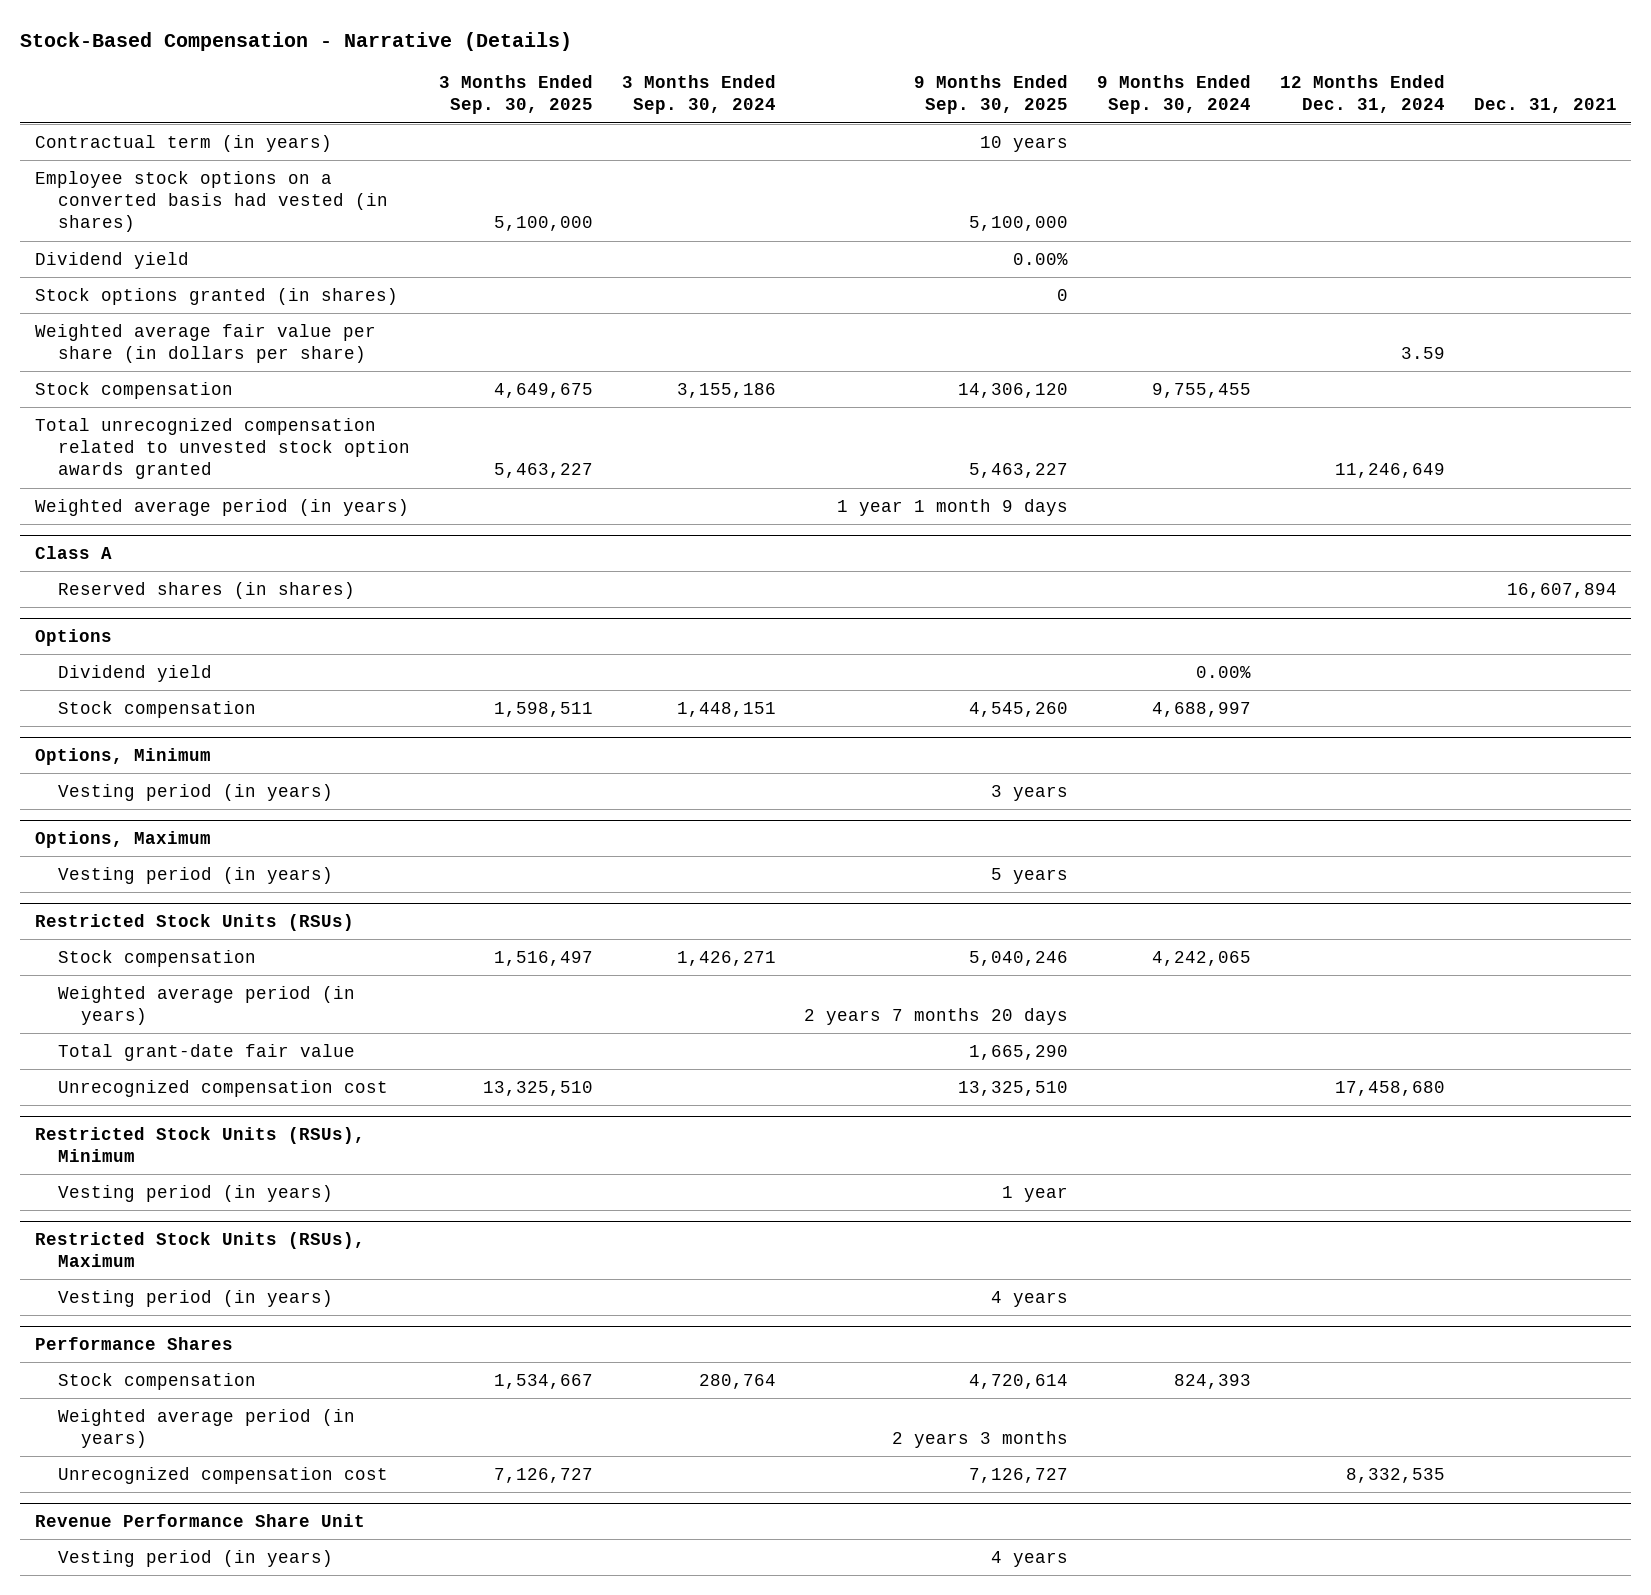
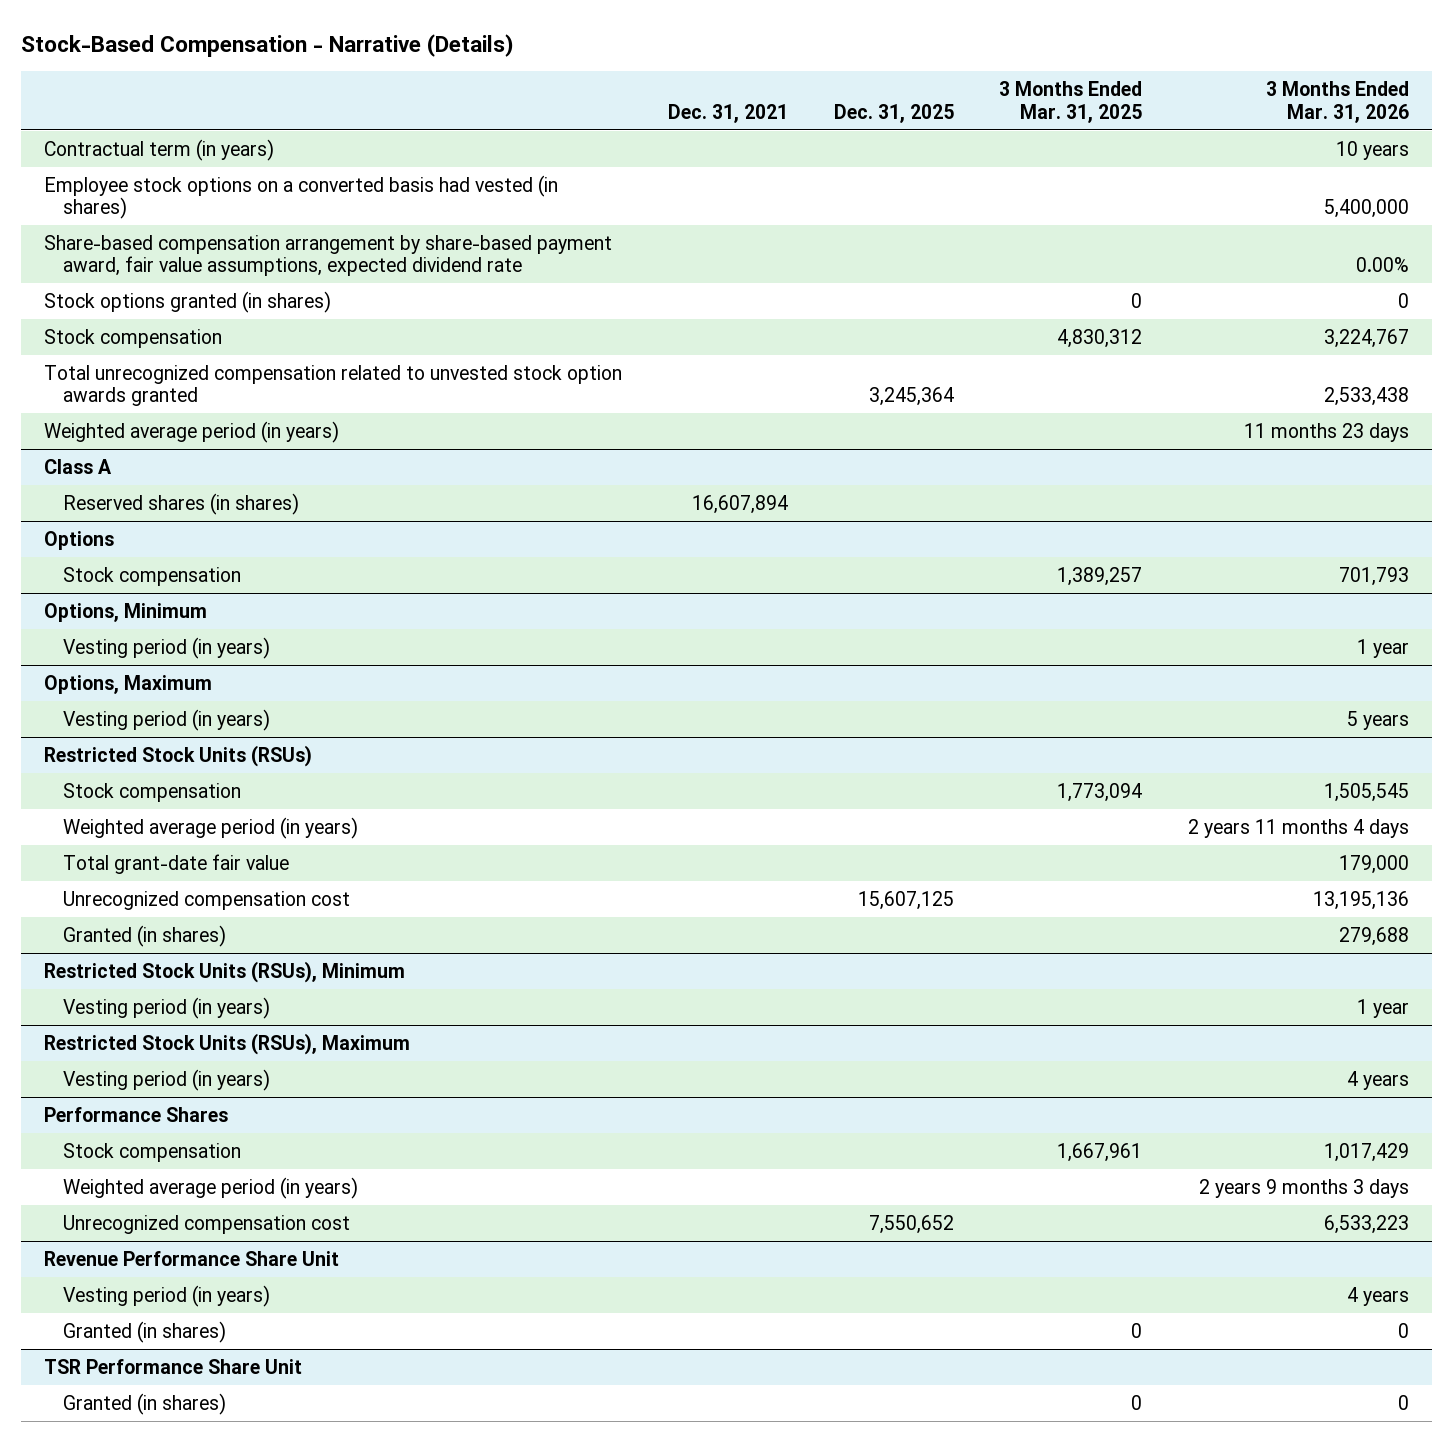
- | 3 Months Ended Sep. 30, 2025 | 3 Months Ended Sep. 30, 2024 | 9 Months Ended Sep. 30, 2025 | 9 Months Ended Sep. 30, 2024 | 12 Months Ended Dec. 31, 2024 | Dec. 31, 2021
+ | Dec. 31, 2021 | Dec. 31, 2025 | 3 Months Ended Mar. 31, 2025 | 3 Months Ended Mar. 31, 2026
- Dividend yield | | | 0.00% | | |
+ Share-based compensation arrangement by share-based payment award, fair value assumptions, expected dividend rate | | | | 0.00%
- Weighted average fair value per share (in dollars per share) | | | | | 3.59 |
@ Options
- Dividend yield | | | | 0.00% | |
@ Restricted Stock Units (RSUs)
+ Granted (in shares) | | | | 279,688
@ Revenue Performance Share Unit
+ Granted (in shares) | | | 0 | 0
+ TSR Performance Share Unit
+ Granted (in shares) | | | 0 | 0

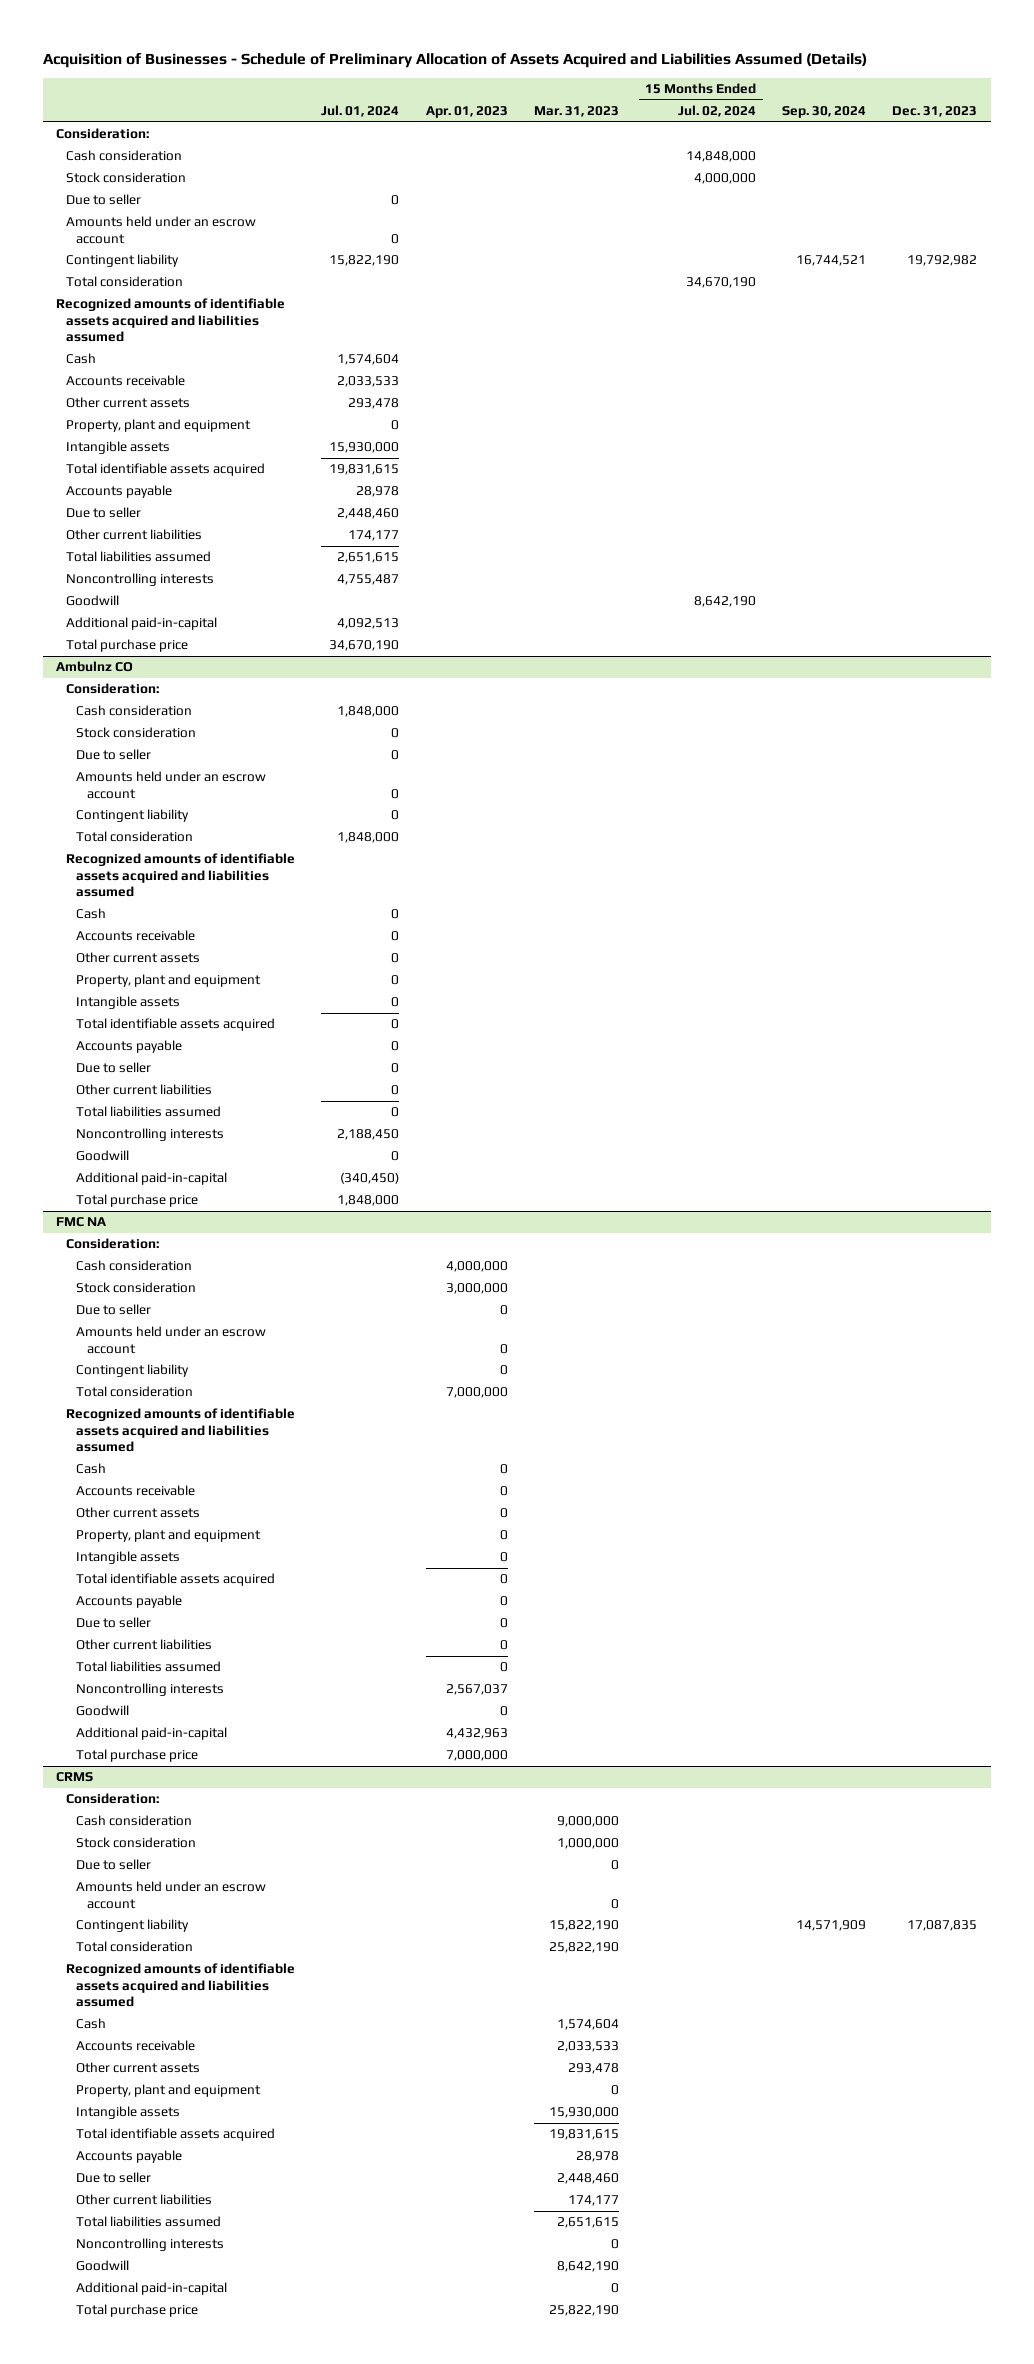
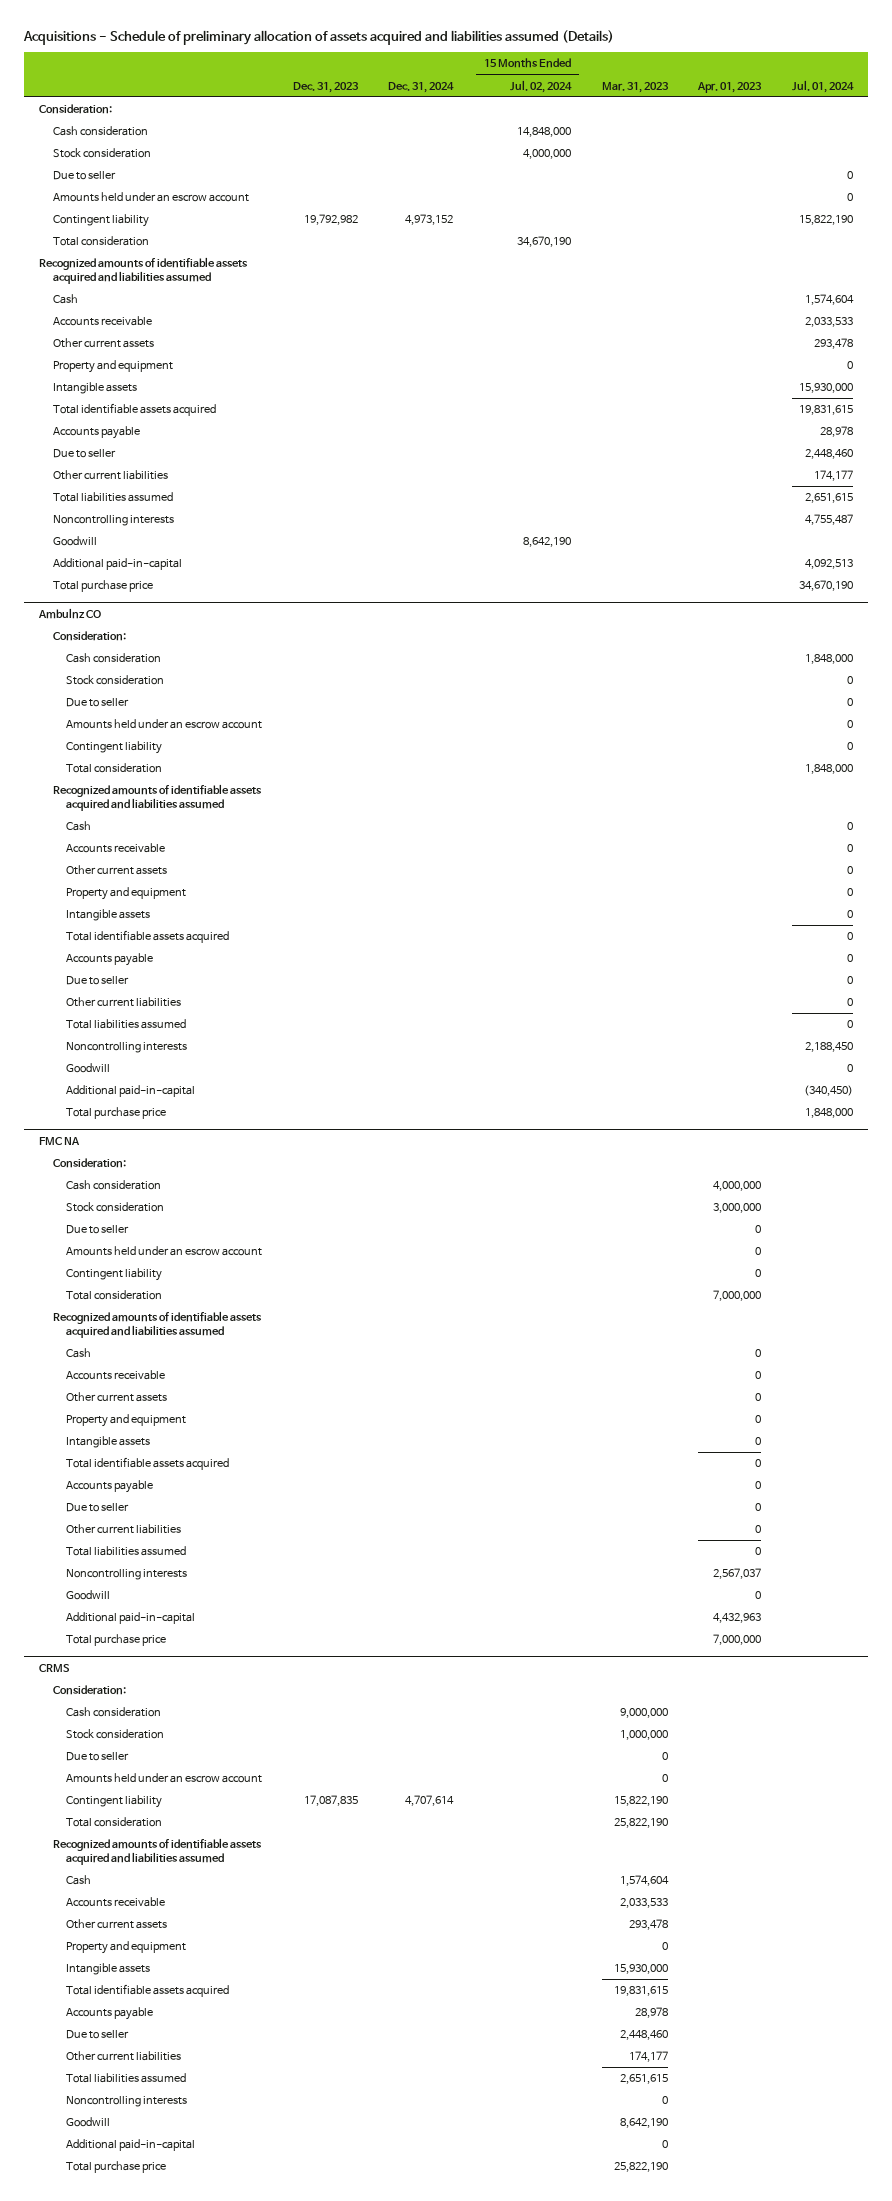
- Acquisition of Businesses - Schedule of Preliminary Allocation of Assets Acquired and Liabilities Assumed (Details)
+ Acquisitions - Schedule of preliminary allocation of assets acquired and liabilities assumed (Details)
- | Jul. 01, 2024 | Apr. 01, 2023 | Mar. 31, 2023 | 15 Months Ended Jul. 02, 2024 | Sep. 30, 2024 | Dec. 31, 2023
+ | Dec. 31, 2023 | Dec. 31, 2024 | 15 Months Ended Jul. 02, 2024 | Mar. 31, 2023 | Apr. 01, 2023 | Jul. 01, 2024
- Property, plant and equipment | 0 | | | | |
+ Property and equipment | | | | | | 0
@ Ambulnz CO
- Property, plant and equipment | 0 | | | | |
+ Property and equipment | | | | | | 0
@ FMC NA
- Property, plant and equipment | | 0 | | | |
+ Property and equipment | | | | | 0 |
@ CRMS
- Property, plant and equipment | | | 0 | | |
+ Property and equipment | | | | 0 | |

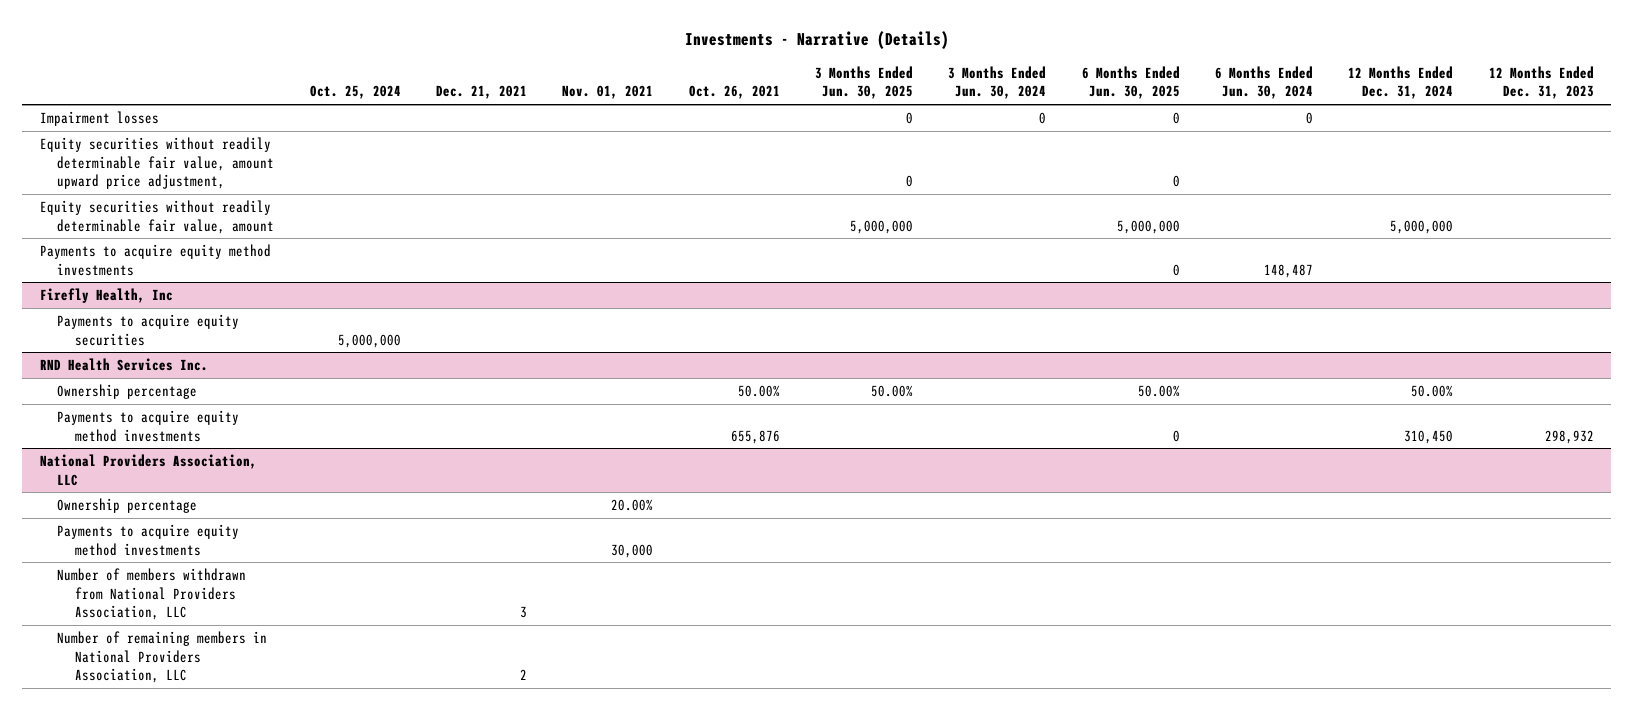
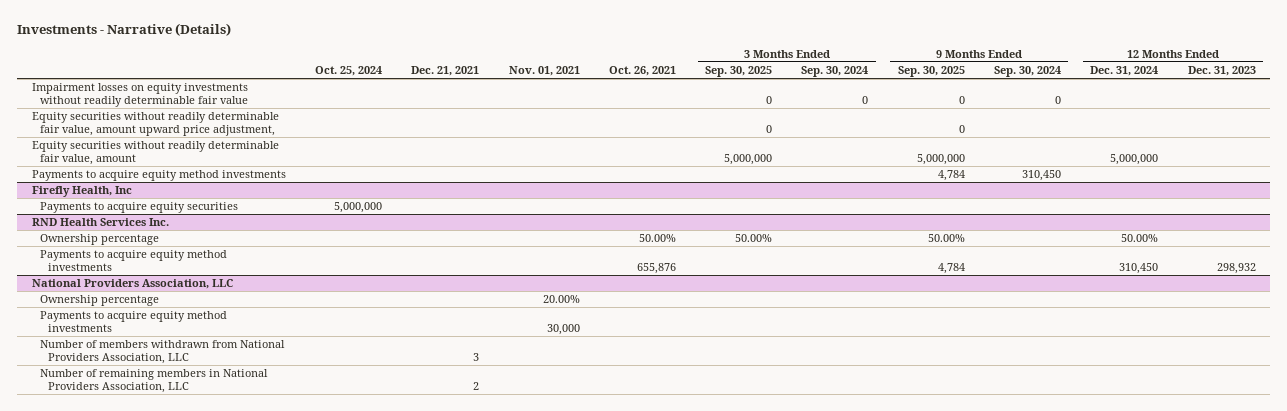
- | Oct. 25, 2024 | Dec. 21, 2021 | Nov. 01, 2021 | Oct. 26, 2021 | 3 Months Ended Jun. 30, 2025 | 3 Months Ended Jun. 30, 2024 | 6 Months Ended Jun. 30, 2025 | 6 Months Ended Jun. 30, 2024 | 12 Months Ended Dec. 31, 2024 | 12 Months Ended Dec. 31, 2023
+ | Oct. 25, 2024 | Dec. 21, 2021 | Nov. 01, 2021 | Oct. 26, 2021 | 3 Months Ended Sep. 30, 2025 | 3 Months Ended Sep. 30, 2024 | 9 Months Ended Sep. 30, 2025 | 9 Months Ended Sep. 30, 2024 | 12 Months Ended Dec. 31, 2024 | 12 Months Ended Dec. 31, 2023
- Impairment losses | | | | | 0 | 0 | 0 | 0 | |
+ Impairment losses on equity investments without readily determinable fair value | | | | | 0 | 0 | 0 | 0 | |

